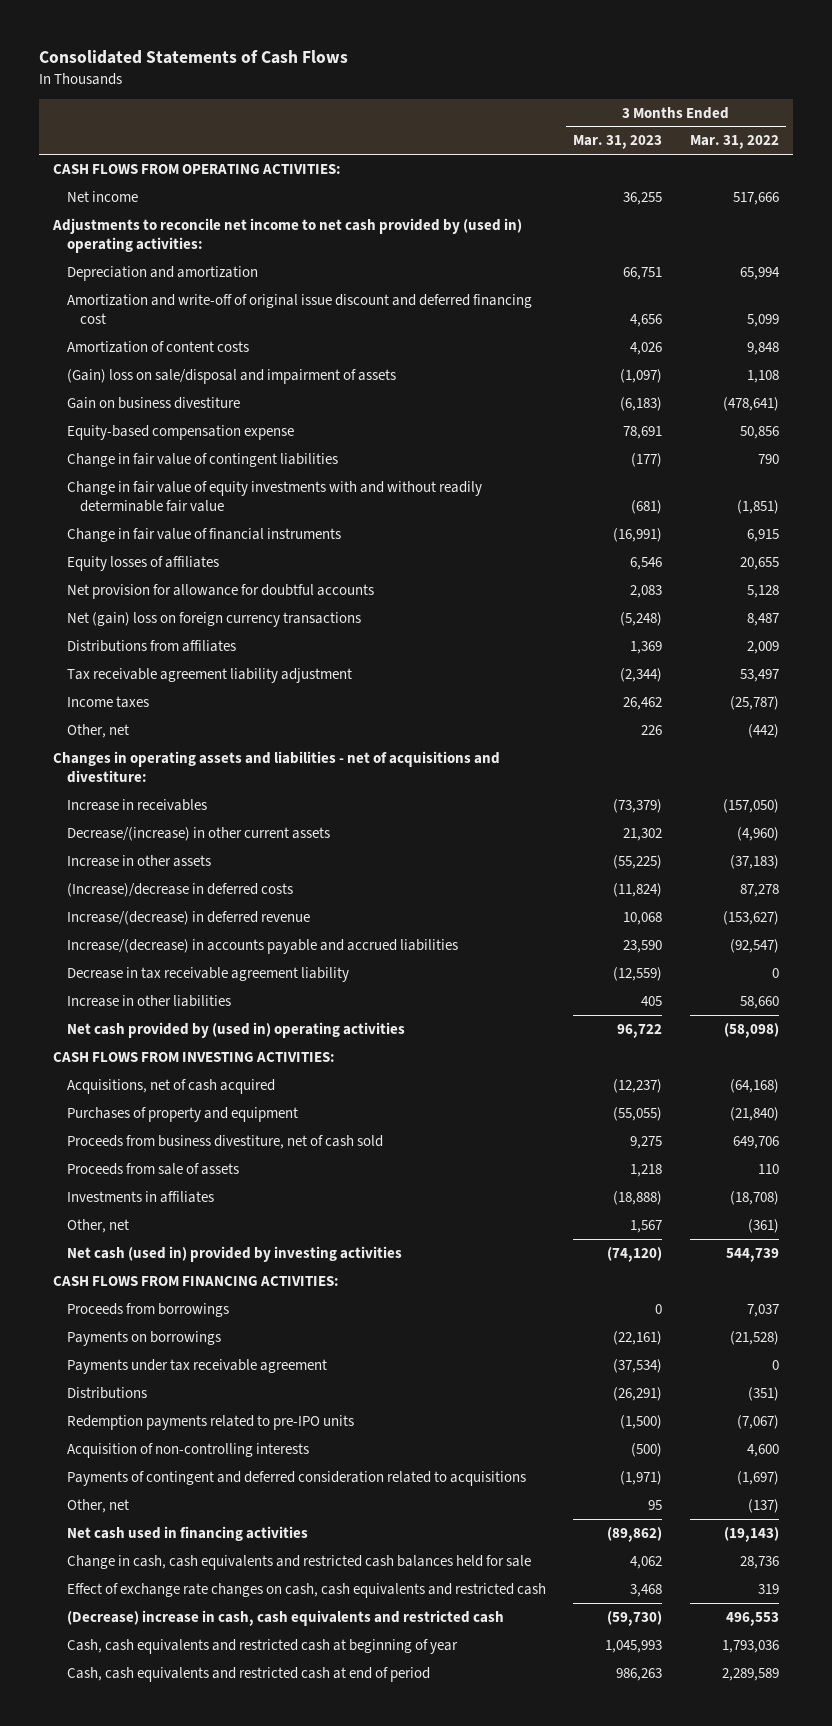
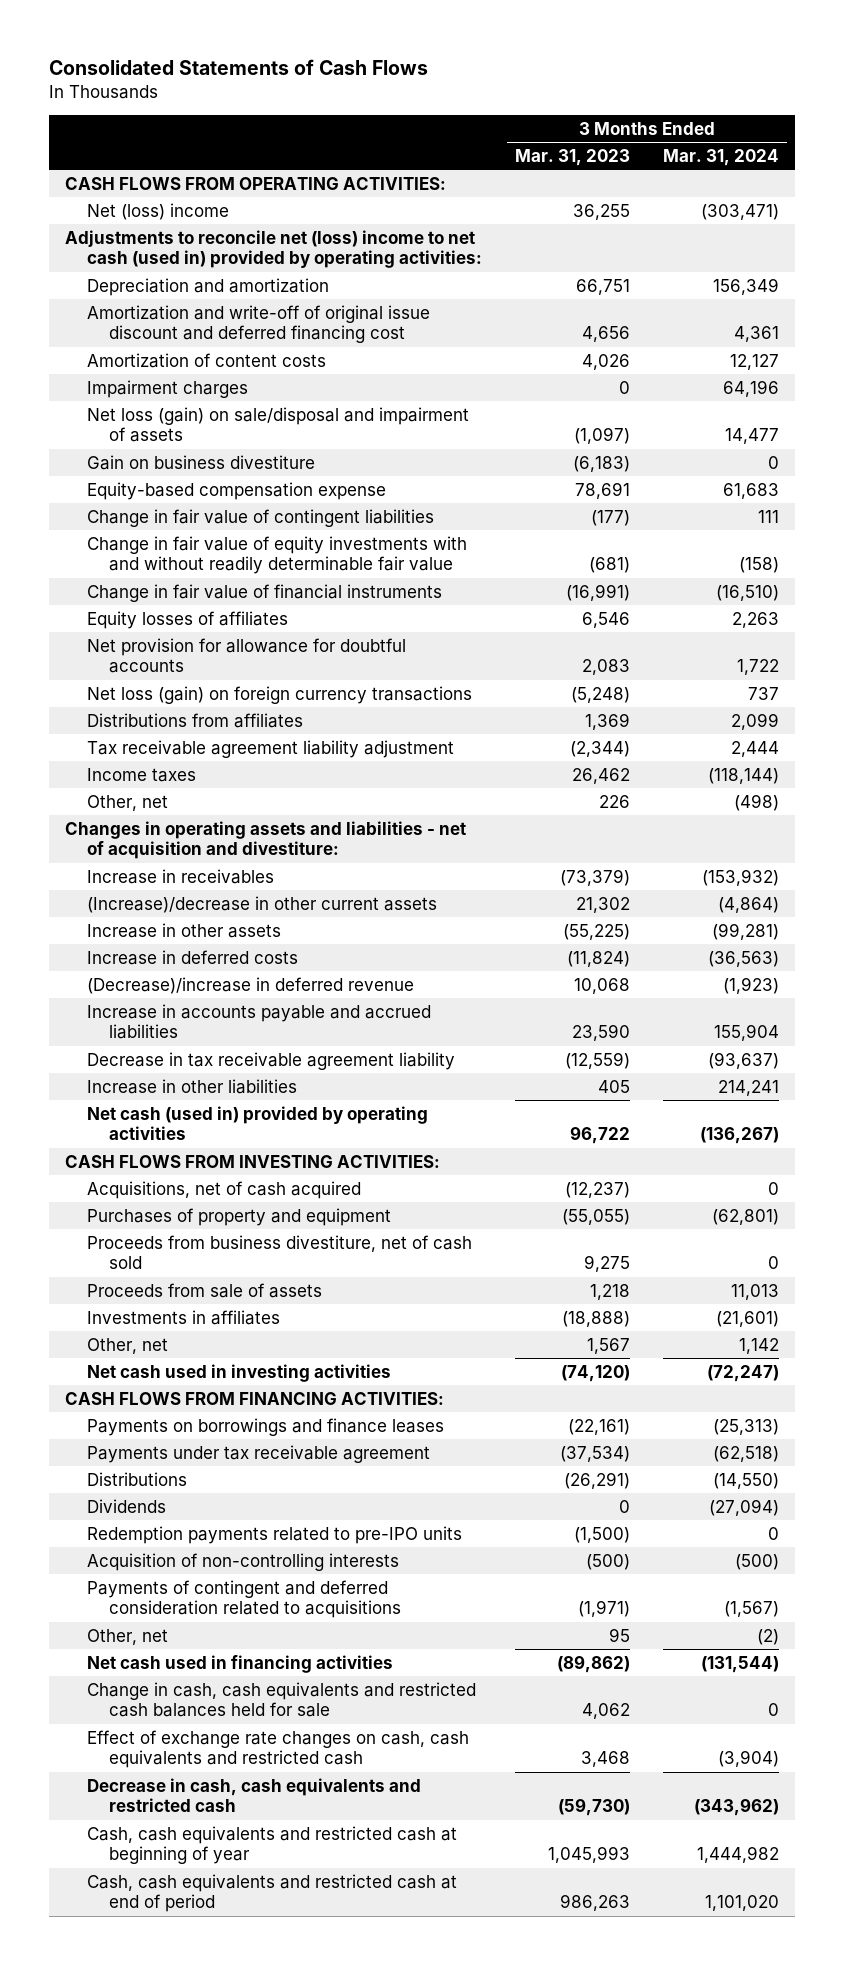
- | 3 Months Ended Mar. 31, 2023 | 3 Months Ended Mar. 31, 2022
+ | 3 Months Ended Mar. 31, 2023 | 3 Months Ended Mar. 31, 2024
- Net income | 36,255 | 517,666
- Adjustments to reconcile net income to net cash provided by (used in) operating activities:
+ Net (loss) income | 36,255 | (303,471)
+ Adjustments to reconcile net (loss) income to net cash (used in) provided by operating activities:
- (Gain) loss on sale/disposal and impairment of assets | (1,097) | 1,108
+ Impairment charges | 0 | 64,196
+ Net loss (gain) on sale/disposal and impairment of assets | (1,097) | 14,477
- Net (gain) loss on foreign currency transactions | (5,248) | 8,487
+ Net loss (gain) on foreign currency transactions | (5,248) | 737
- Changes in operating assets and liabilities - net of acquisitions and divestiture:
+ Changes in operating assets and liabilities - net of acquisition and divestiture:
- Decrease/(increase) in other current assets | 21,302 | (4,960)
+ (Increase)/decrease in other current assets | 21,302 | (4,864)
- (Increase)/decrease in deferred costs | (11,824) | 87,278
- Increase/(decrease) in deferred revenue | 10,068 | (153,627)
- Increase/(decrease) in accounts payable and accrued liabilities | 23,590 | (92,547)
+ Increase in deferred costs | (11,824) | (36,563)
+ (Decrease)/increase in deferred revenue | 10,068 | (1,923)
+ Increase in accounts payable and accrued liabilities | 23,590 | 155,904
- Net cash provided by (used in) operating activities | 96,722 | (58,098)
+ Net cash (used in) provided by operating activities | 96,722 | (136,267)
- Net cash (used in) provided by investing activities | (74,120) | 544,739
+ Net cash used in investing activities | (74,120) | (72,247)
- Proceeds from borrowings | 0 | 7,037
- Payments on borrowings | (22,161) | (21,528)
+ Payments on borrowings and finance leases | (22,161) | (25,313)
+ Dividends | 0 | (27,094)
- (Decrease) increase in cash, cash equivalents and restricted cash | (59,730) | 496,553
+ Decrease in cash, cash equivalents and restricted cash | (59,730) | (343,962)

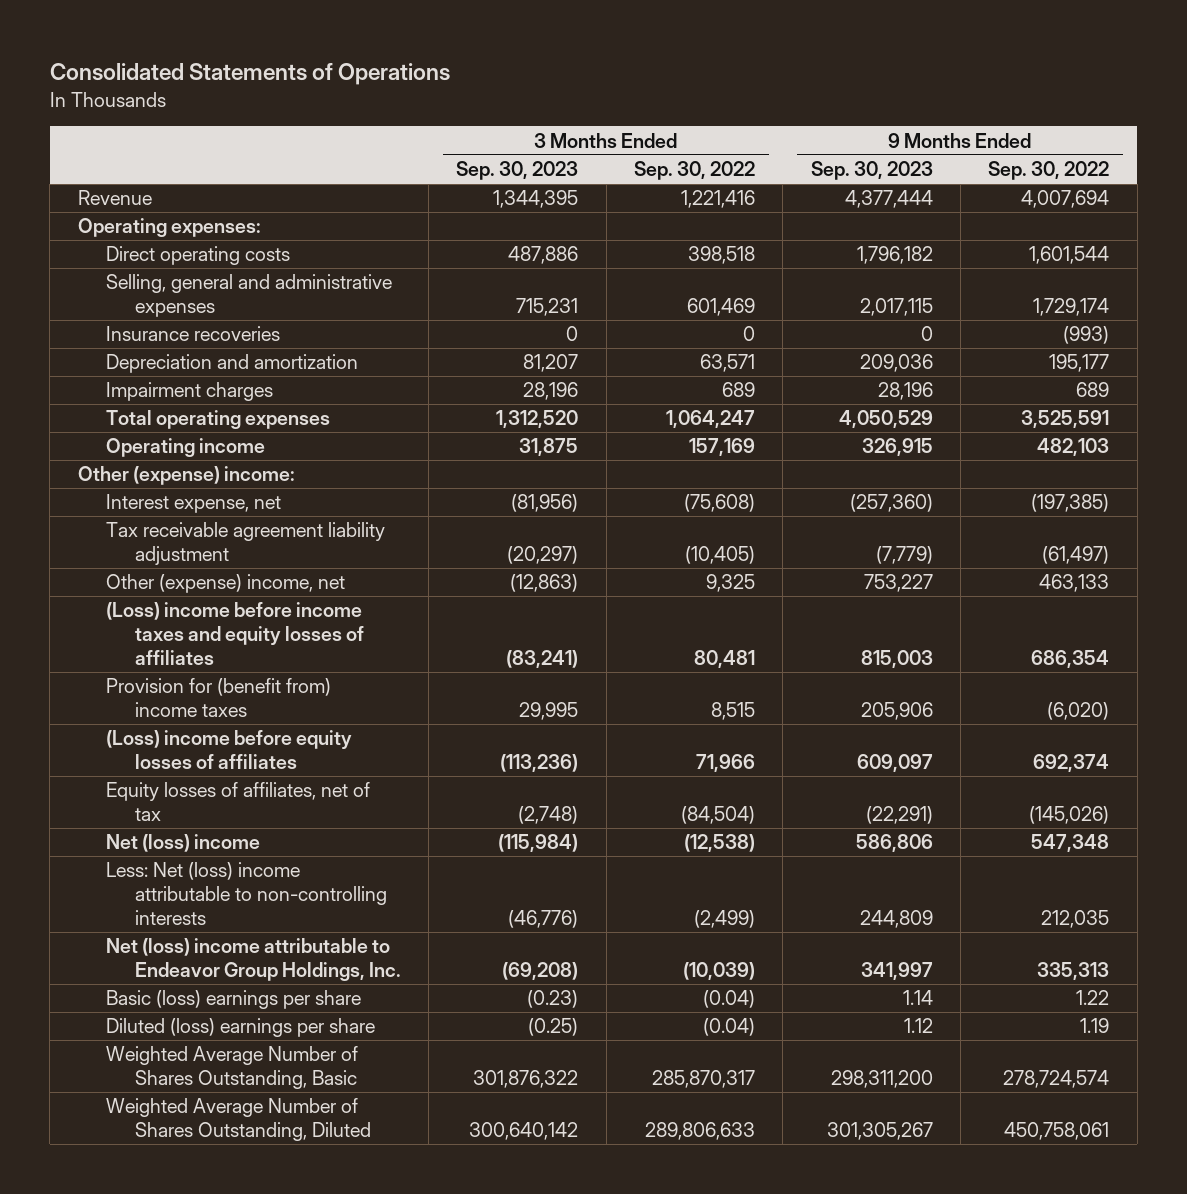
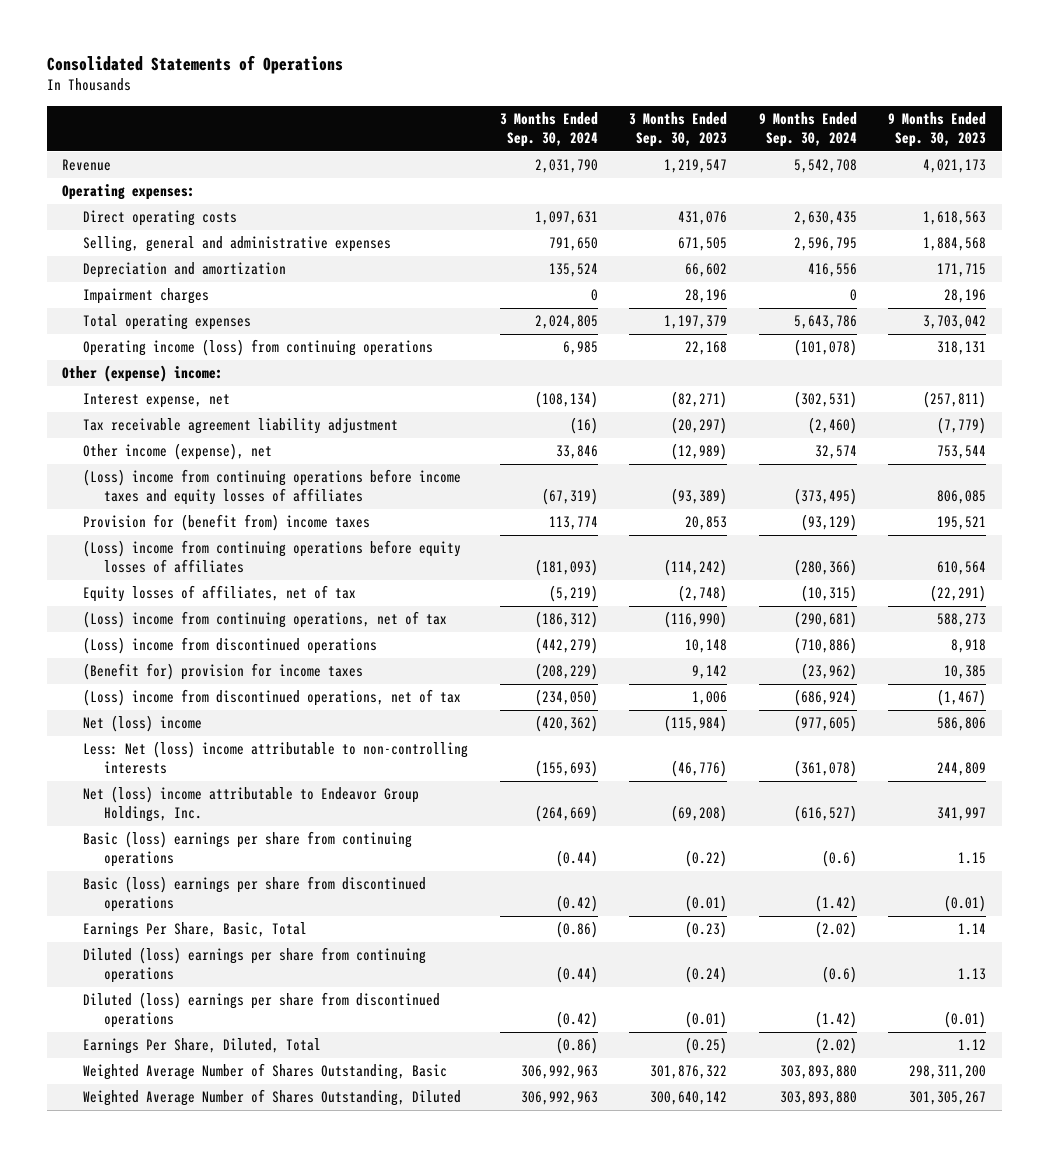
- | 3 Months Ended Sep. 30, 2023 | 3 Months Ended Sep. 30, 2022 | 9 Months Ended Sep. 30, 2023 | 9 Months Ended Sep. 30, 2022
+ | 3 Months Ended Sep. 30, 2024 | 3 Months Ended Sep. 30, 2023 | 9 Months Ended Sep. 30, 2024 | 9 Months Ended Sep. 30, 2023
- Revenue | 1,344,395 | 1,221,416 | 4,377,444 | 4,007,694
+ Revenue | 2,031,790 | 1,219,547 | 5,542,708 | 4,021,173
- Direct operating costs | 487,886 | 398,518 | 1,796,182 | 1,601,544
- Selling, general and administrative expenses | 715,231 | 601,469 | 2,017,115 | 1,729,174
- Insurance recoveries | 0 | 0 | 0 | (993)
- Depreciation and amortization | 81,207 | 63,571 | 209,036 | 195,177
+ Direct operating costs | 1,097,631 | 431,076 | 2,630,435 | 1,618,563
+ Selling, general and administrative expenses | 791,650 | 671,505 | 2,596,795 | 1,884,568
+ Depreciation and amortization | 135,524 | 66,602 | 416,556 | 171,715
- Total operating expenses | 1,312,520 | 1,064,247 | 4,050,529 | 3,525,591
- Operating income | 31,875 | 157,169 | 326,915 | 482,103
+ Total operating expenses | 2,024,805 | 1,197,379 | 5,643,786 | 3,703,042
+ Operating income (loss) from continuing operations | 6,985 | 22,168 | (101,078) | 318,131
- Interest expense, net | (81,956) | (75,608) | (257,360) | (197,385)
+ Interest expense, net | (108,134) | (82,271) | (302,531) | (257,811)
- Other (expense) income, net | (12,863) | 9,325 | 753,227 | 463,133
- (Loss) income before income taxes and equity losses of affiliates | (83,241) | 80,481 | 815,003 | 686,354
- Provision for (benefit from) income taxes | 29,995 | 8,515 | 205,906 | (6,020)
- (Loss) income before equity losses of affiliates | (113,236) | 71,966 | 609,097 | 692,374
+ Other income (expense), net | 33,846 | (12,989) | 32,574 | 753,544
+ (Loss) income from continuing operations before income taxes and equity losses of affiliates | (67,319) | (93,389) | (373,495) | 806,085
+ Provision for (benefit from) income taxes | 113,774 | 20,853 | (93,129) | 195,521
+ (Loss) income from continuing operations before equity losses of affiliates | (181,093) | (114,242) | (280,366) | 610,564
+ (Loss) income from continuing operations, net of tax | (186,312) | (116,990) | (290,681) | 588,273
+ (Loss) income from discontinued operations | (442,279) | 10,148 | (710,886) | 8,918
+ (Benefit for) provision for income taxes | (208,229) | 9,142 | (23,962) | 10,385
+ (Loss) income from discontinued operations, net of tax | (234,050) | 1,006 | (686,924) | (1,467)
- Basic (loss) earnings per share | (0.23) | (0.04) | 1.14 | 1.22
- Diluted (loss) earnings per share | (0.25) | (0.04) | 1.12 | 1.19
+ Basic (loss) earnings per share from continuing operations | (0.44) | (0.22) | (0.6) | 1.15
+ Basic (loss) earnings per share from discontinued operations | (0.42) | (0.01) | (1.42) | (0.01)
+ Earnings Per Share, Basic, Total | (0.86) | (0.23) | (2.02) | 1.14
+ Diluted (loss) earnings per share from continuing operations | (0.44) | (0.24) | (0.6) | 1.13
+ Diluted (loss) earnings per share from discontinued operations | (0.42) | (0.01) | (1.42) | (0.01)
+ Earnings Per Share, Diluted, Total | (0.86) | (0.25) | (2.02) | 1.12

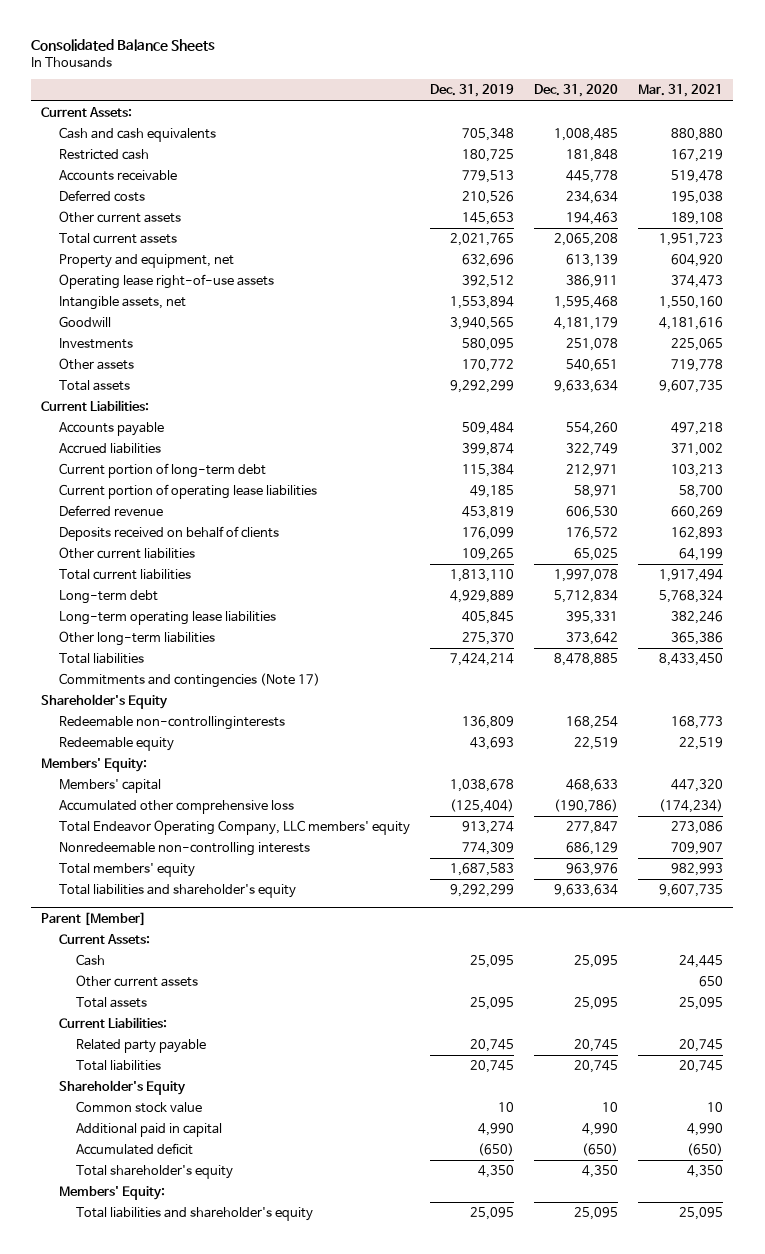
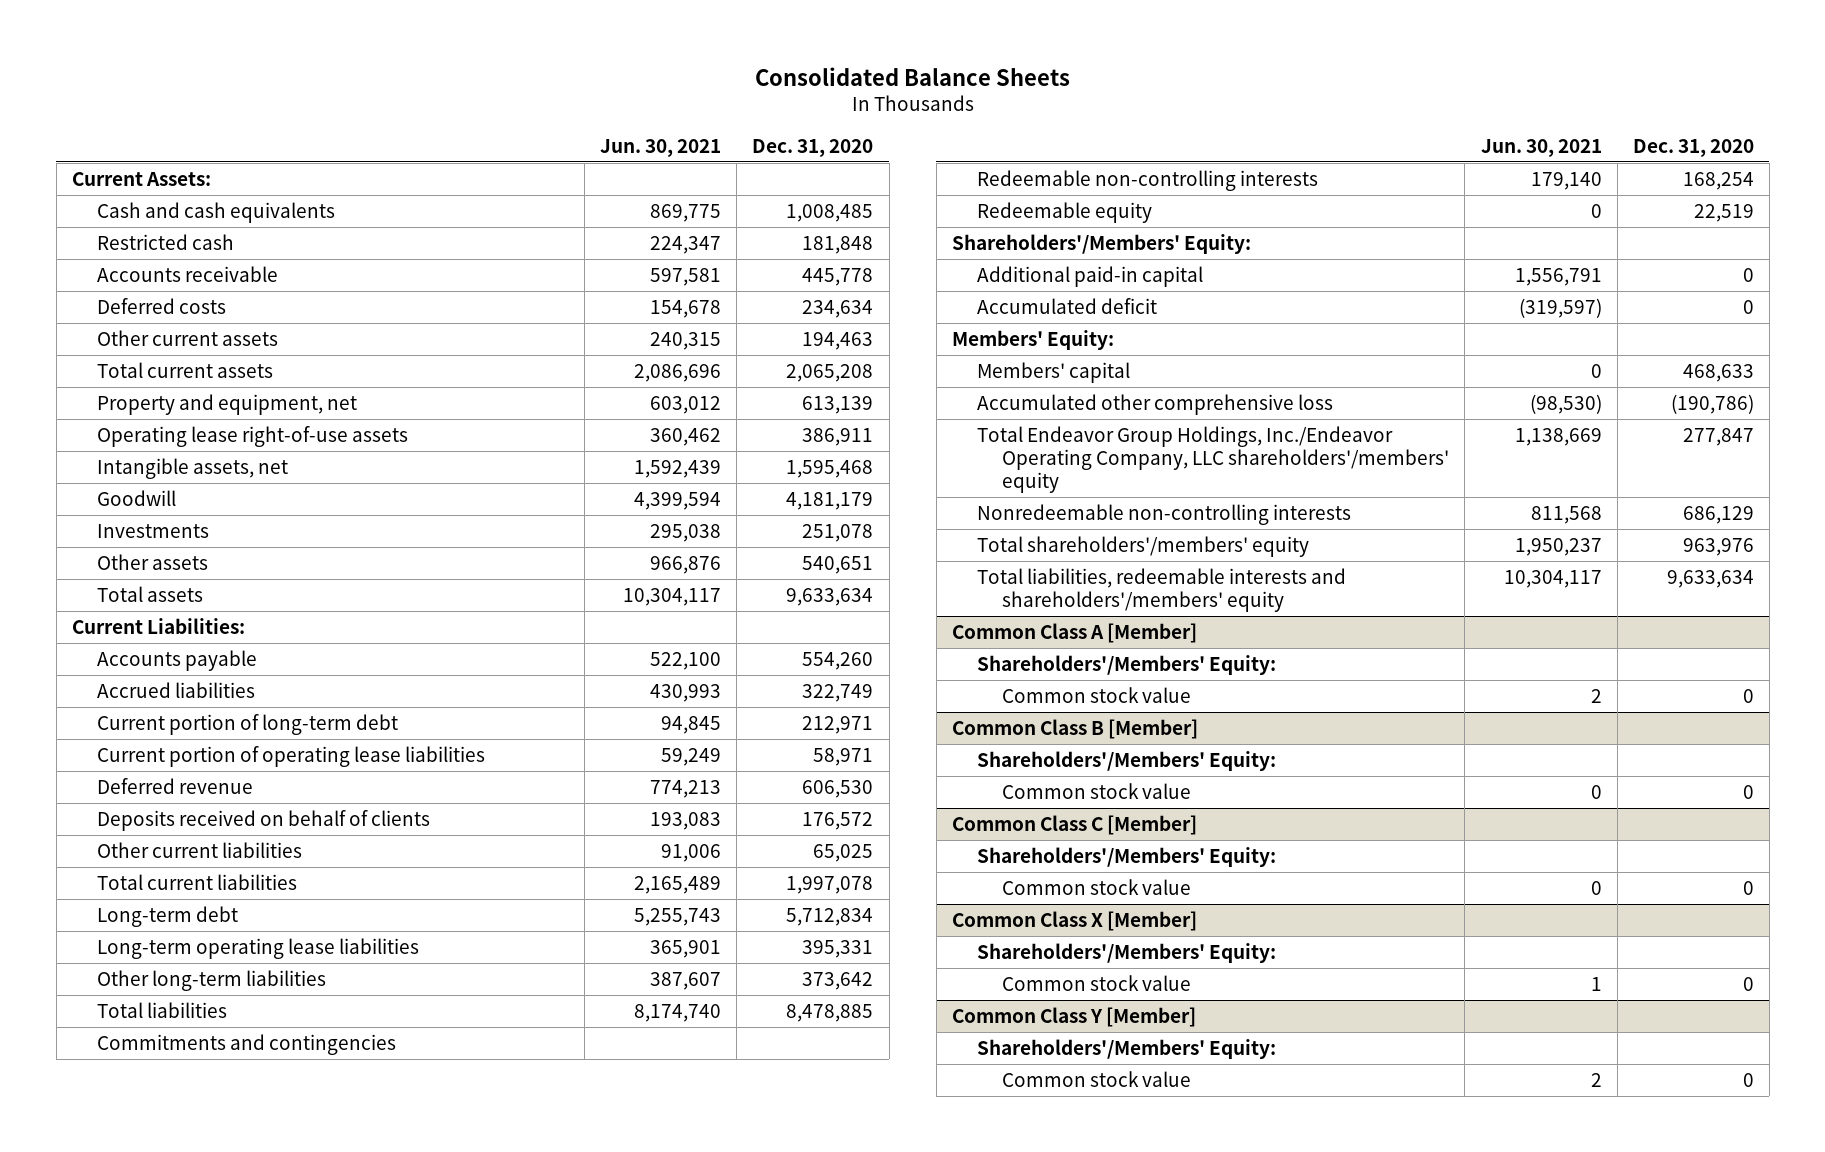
- | Dec. 31, 2019 | Dec. 31, 2020 | Mar. 31, 2021
+ | Jun. 30, 2021 | Dec. 31, 2020
- Commitments and contingencies (Note 17)
- Shareholder's Equity
- Redeemable non-controllinginterests | 136,809 | 168,254 | 168,773
+ Commitments and contingencies
+ Redeemable non-controlling interests | 179,140 | 168,254
+ Shareholders'/Members' Equity:
+ Additional paid-in capital | 1,556,791 | 0
+ Accumulated deficit | (319,597) | 0
- Total Endeavor Operating Company, LLC members' equity | 913,274 | 277,847 | 273,086
+ Total Endeavor Group Holdings, Inc./Endeavor Operating Company, LLC shareholders'/members' equity | 1,138,669 | 277,847
- Total members' equity | 1,687,583 | 963,976 | 982,993
- Total liabilities and shareholder's equity | 9,292,299 | 9,633,634 | 9,607,735
- Parent [Member]
- Current Assets:
- Cash | 25,095 | 25,095 | 24,445
- Other current assets | | | 650
- Total assets | 25,095 | 25,095 | 25,095
- Current Liabilities:
- Related party payable | 20,745 | 20,745 | 20,745
- Total liabilities | 20,745 | 20,745 | 20,745
- Shareholder's Equity
- Common stock value | 10 | 10 | 10
- Additional paid in capital | 4,990 | 4,990 | 4,990
- Accumulated deficit | (650) | (650) | (650)
- Total shareholder's equity | 4,350 | 4,350 | 4,350
- Members' Equity:
- Total liabilities and shareholder's equity | 25,095 | 25,095 | 25,095
+ Total shareholders'/members' equity | 1,950,237 | 963,976
+ Total liabilities, redeemable interests and shareholders'/members' equity | 10,304,117 | 9,633,634
+ Common Class A [Member]
+ Shareholders'/Members' Equity:
+ Common stock value | 2 | 0
+ Common Class B [Member]
+ Shareholders'/Members' Equity:
+ Common stock value | 0 | 0
+ Common Class C [Member]
+ Shareholders'/Members' Equity:
+ Common stock value | 0 | 0
+ Common Class X [Member]
+ Shareholders'/Members' Equity:
+ Common stock value | 1 | 0
+ Common Class Y [Member]
+ Shareholders'/Members' Equity:
+ Common stock value | 2 | 0

